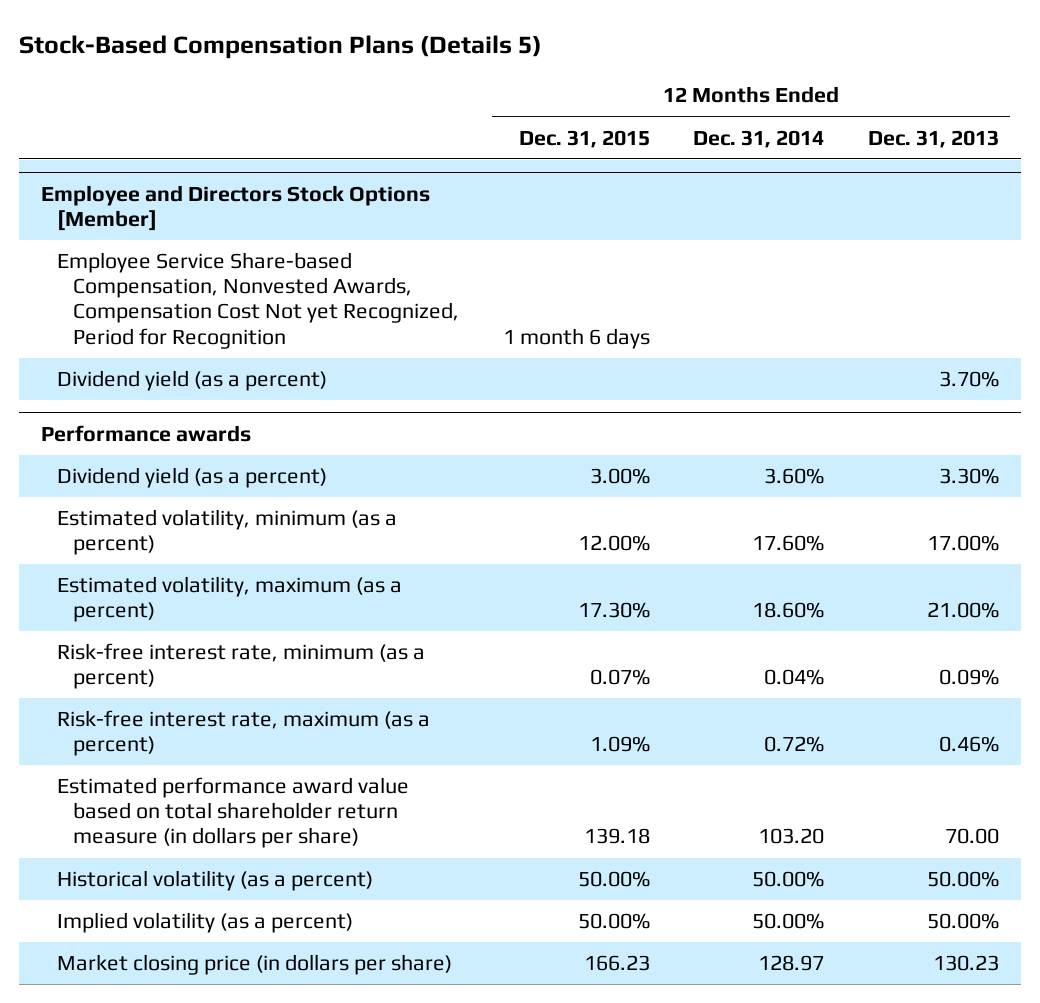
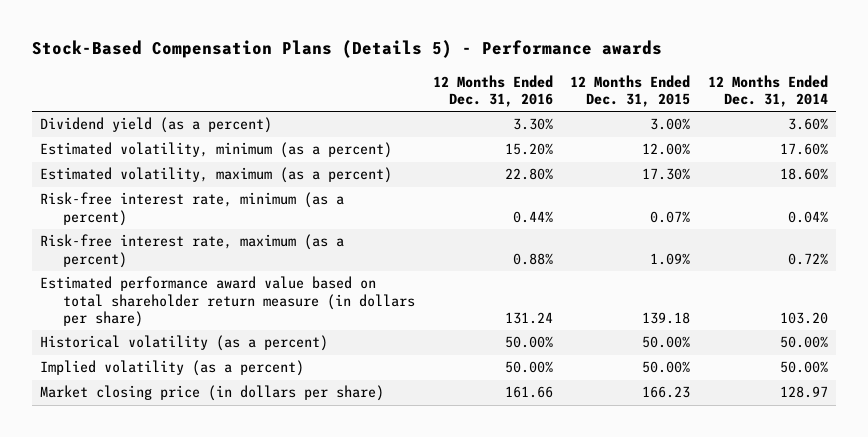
- Stock-Based Compensation Plans (Details 5)
+ Stock-Based Compensation Plans (Details 5) - Performance awards
- | 12 Months Ended Dec. 31, 2015 | 12 Months Ended Dec. 31, 2014 | 12 Months Ended Dec. 31, 2013
+ | 12 Months Ended Dec. 31, 2016 | 12 Months Ended Dec. 31, 2015 | 12 Months Ended Dec. 31, 2014
- Employee and Directors Stock Options [Member]
- Employee Service Share-based Compensation, Nonvested Awards, Compensation Cost Not yet Recognized, Period for Recognition | 1 month 6 days | |
- Dividend yield (as a percent) | | | 3.70%
- Performance awards

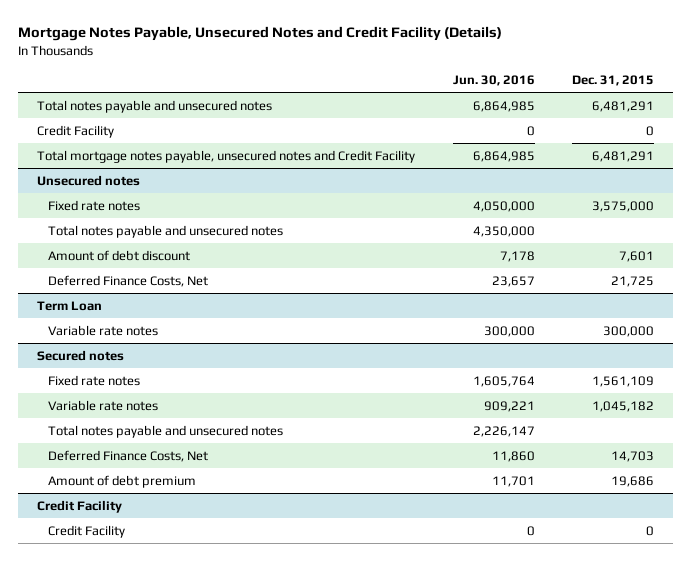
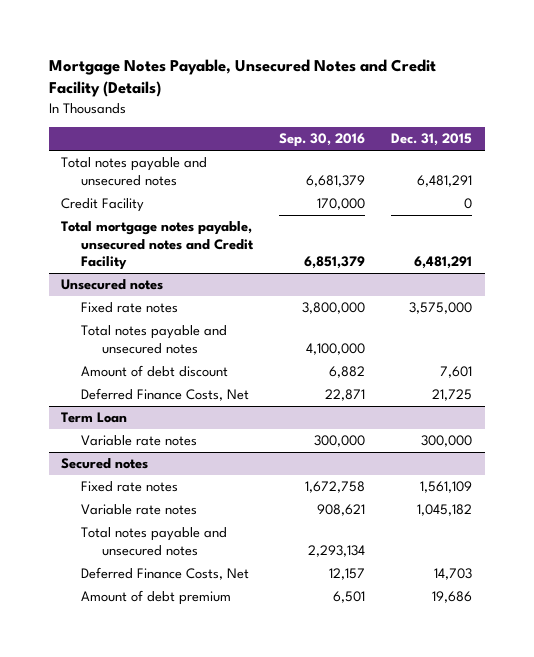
- | Jun. 30, 2016 | Dec. 31, 2015
+ | Sep. 30, 2016 | Dec. 31, 2015
- Credit Facility
- Credit Facility | 0 | 0

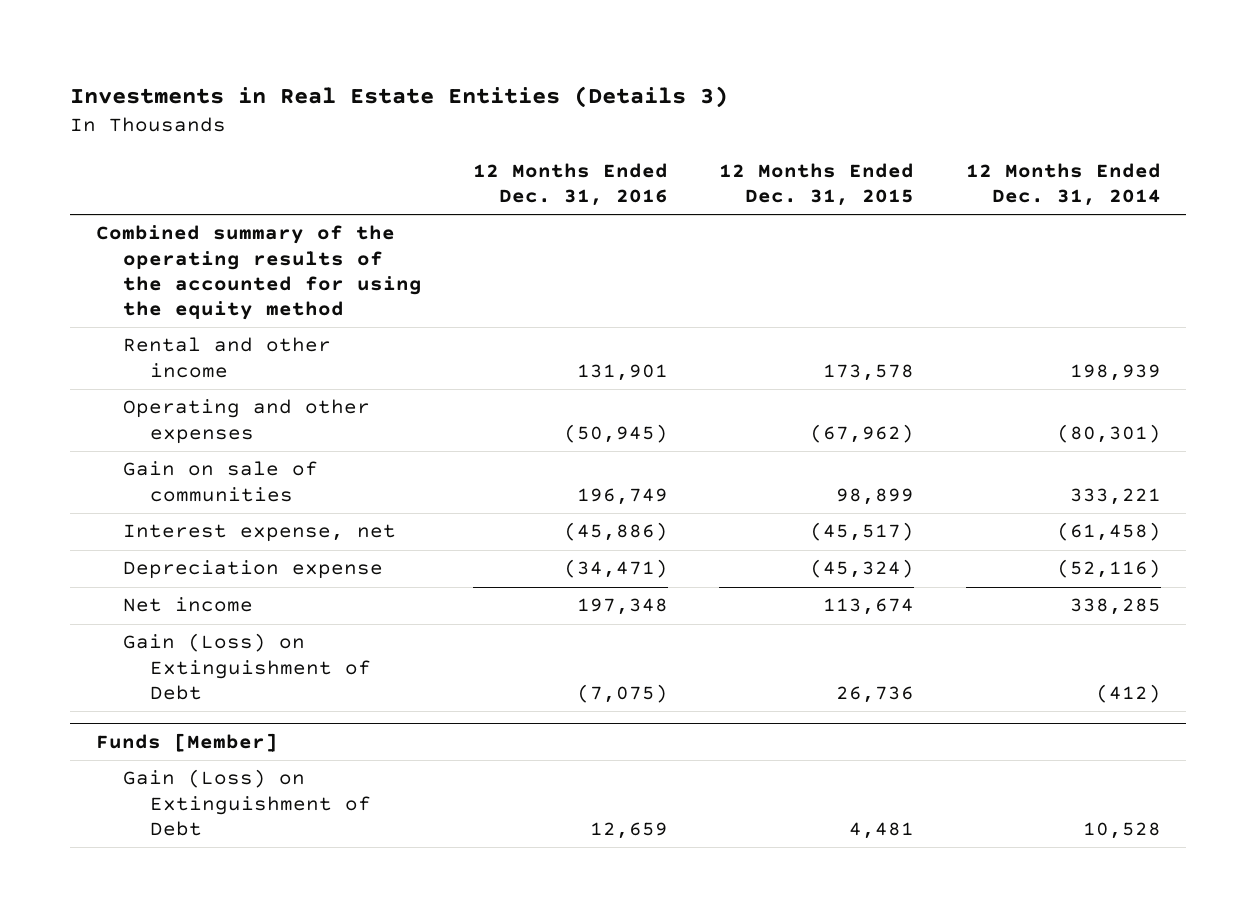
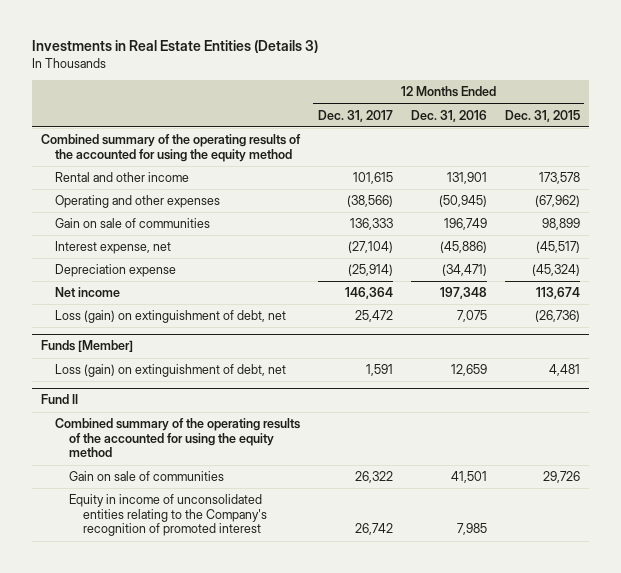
- | 12 Months Ended Dec. 31, 2016 | 12 Months Ended Dec. 31, 2015 | 12 Months Ended Dec. 31, 2014
+ | 12 Months Ended Dec. 31, 2017 | 12 Months Ended Dec. 31, 2016 | 12 Months Ended Dec. 31, 2015
- Gain (Loss) on Extinguishment of Debt | (7,075) | 26,736 | (412)
+ Loss (gain) on extinguishment of debt, net | 25,472 | 7,075 | (26,736)
@ Funds [Member]
- Gain (Loss) on Extinguishment of Debt | 12,659 | 4,481 | 10,528
+ Loss (gain) on extinguishment of debt, net | 1,591 | 12,659 | 4,481
+ Fund II
+ Combined summary of the operating results of the accounted for using the equity method
+ Gain on sale of communities | 26,322 | 41,501 | 29,726
+ Equity in income of unconsolidated entities relating to the Company's recognition of promoted interest | 26,742 | 7,985 |

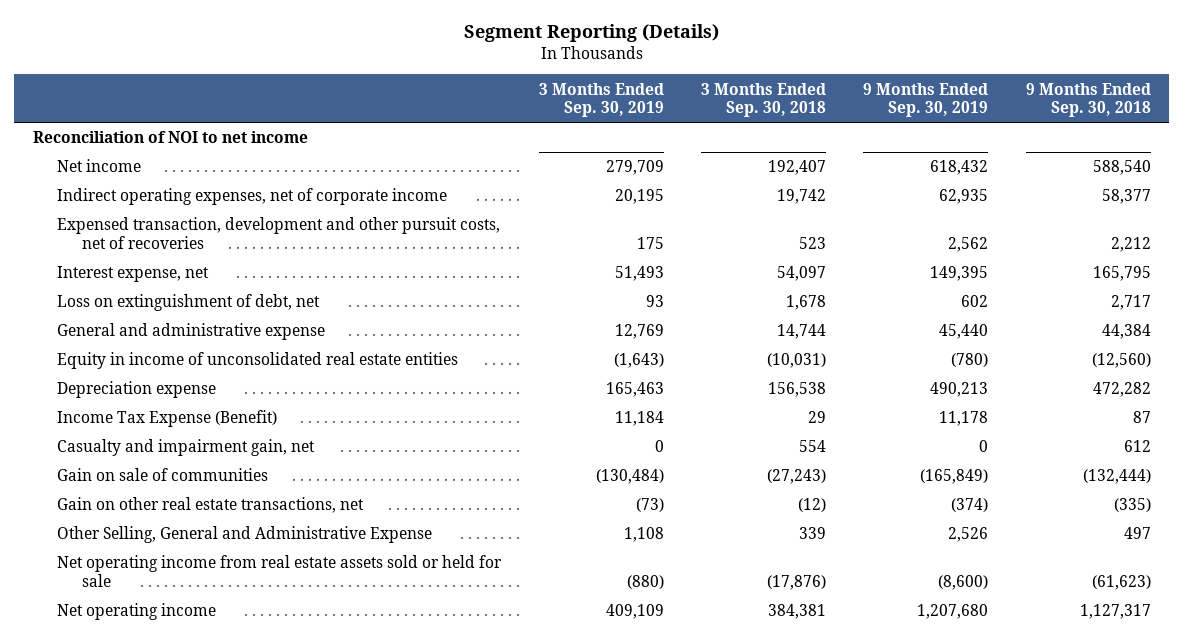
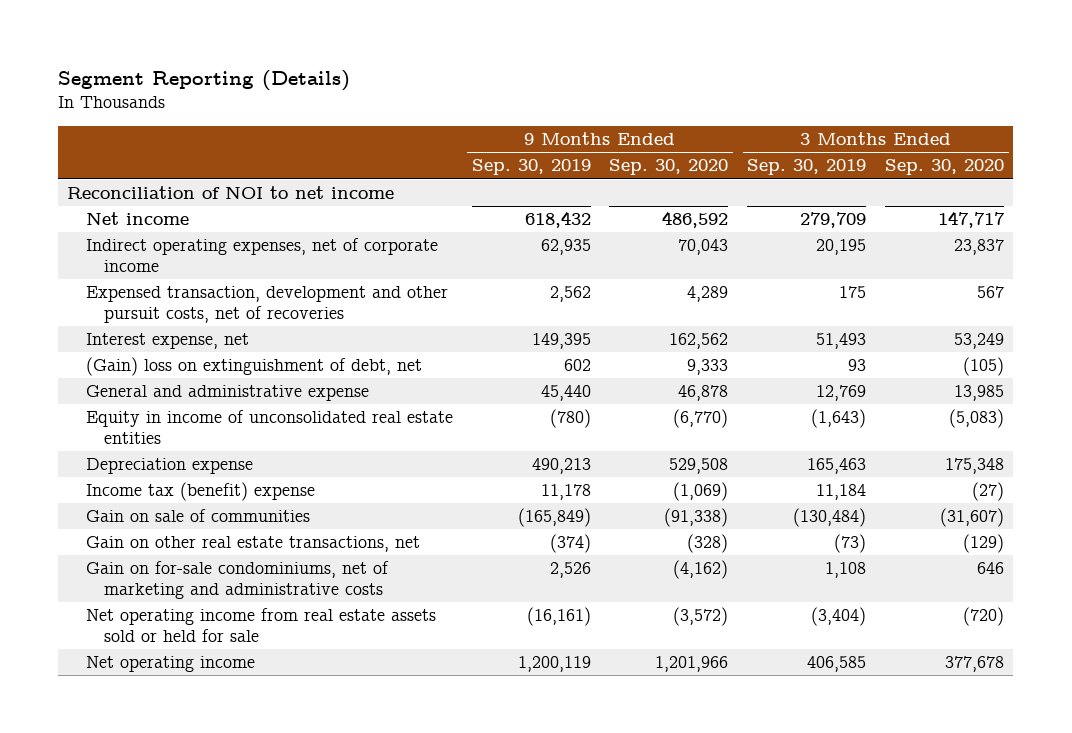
- | 3 Months Ended Sep. 30, 2019 | 3 Months Ended Sep. 30, 2018 | 9 Months Ended Sep. 30, 2019 | 9 Months Ended Sep. 30, 2018
+ | 9 Months Ended Sep. 30, 2019 | 9 Months Ended Sep. 30, 2020 | 3 Months Ended Sep. 30, 2019 | 3 Months Ended Sep. 30, 2020
- Loss on extinguishment of debt, net | 93 | 1,678 | 602 | 2,717
+ (Gain) loss on extinguishment of debt, net | 602 | 9,333 | 93 | (105)
- Income Tax Expense (Benefit) | 11,184 | 29 | 11,178 | 87
- Casualty and impairment gain, net | 0 | 554 | 0 | 612
+ Income tax (benefit) expense | 11,178 | (1,069) | 11,184 | (27)
- Other Selling, General and Administrative Expense | 1,108 | 339 | 2,526 | 497
- Net operating income from real estate assets sold or held for sale | (880) | (17,876) | (8,600) | (61,623)
- Net operating income | 409,109 | 384,381 | 1,207,680 | 1,127,317
+ Gain on for-sale condominiums, net of marketing and administrative costs | 2,526 | (4,162) | 1,108 | 646
+ Net operating income from real estate assets sold or held for sale | (16,161) | (3,572) | (3,404) | (720)
+ Net operating income | 1,200,119 | 1,201,966 | 406,585 | 377,678

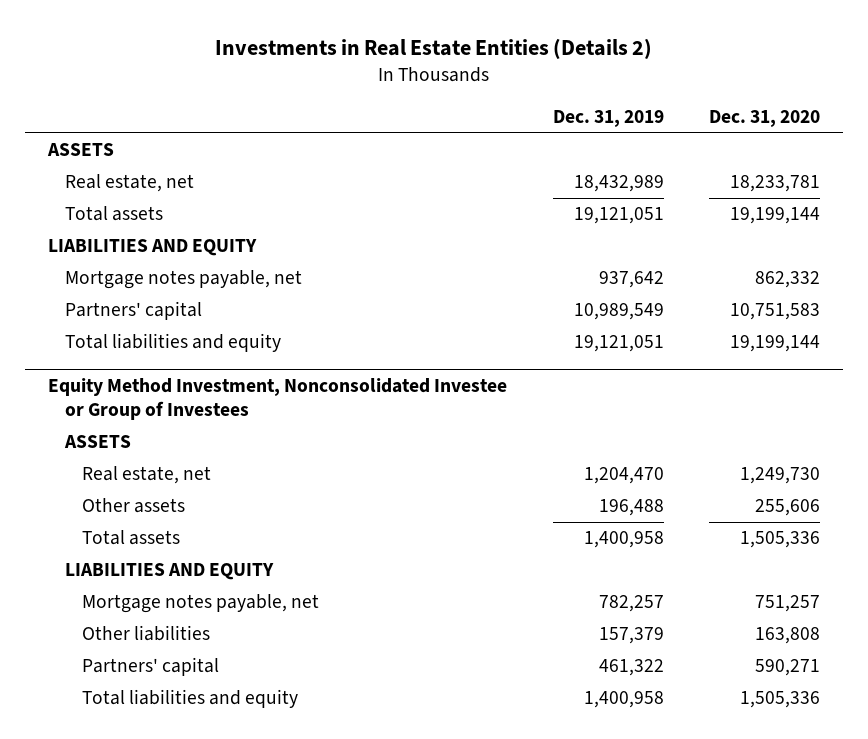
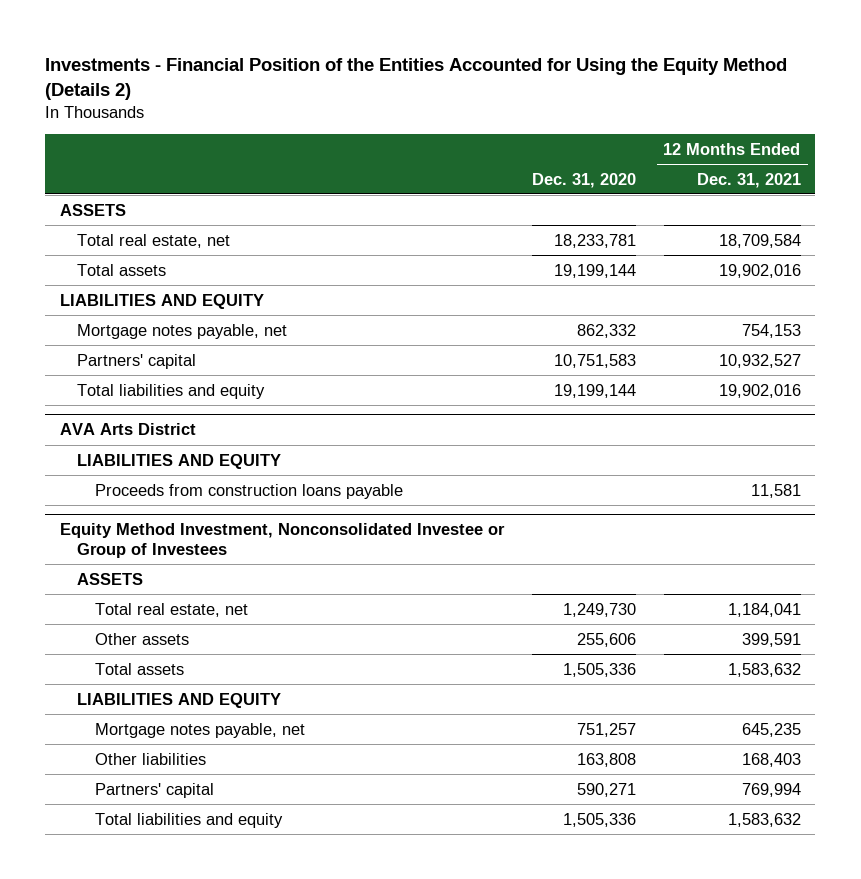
- Investments in Real Estate Entities (Details 2)
+ Investments - Financial Position of the Entities Accounted for Using the Equity Method (Details 2)
- | Dec. 31, 2019 | Dec. 31, 2020
+ | Dec. 31, 2020 | 12 Months Ended Dec. 31, 2021
- Real estate, net | 18,432,989 | 18,233,781
+ Total real estate, net | 18,233,781 | 18,709,584
+ AVA Arts District
+ LIABILITIES AND EQUITY
+ Proceeds from construction loans payable | | 11,581
@ Equity Method Investment, Nonconsolidated Investee or Group of Investees
- Real estate, net | 1,204,470 | 1,249,730
+ Total real estate, net | 1,249,730 | 1,184,041

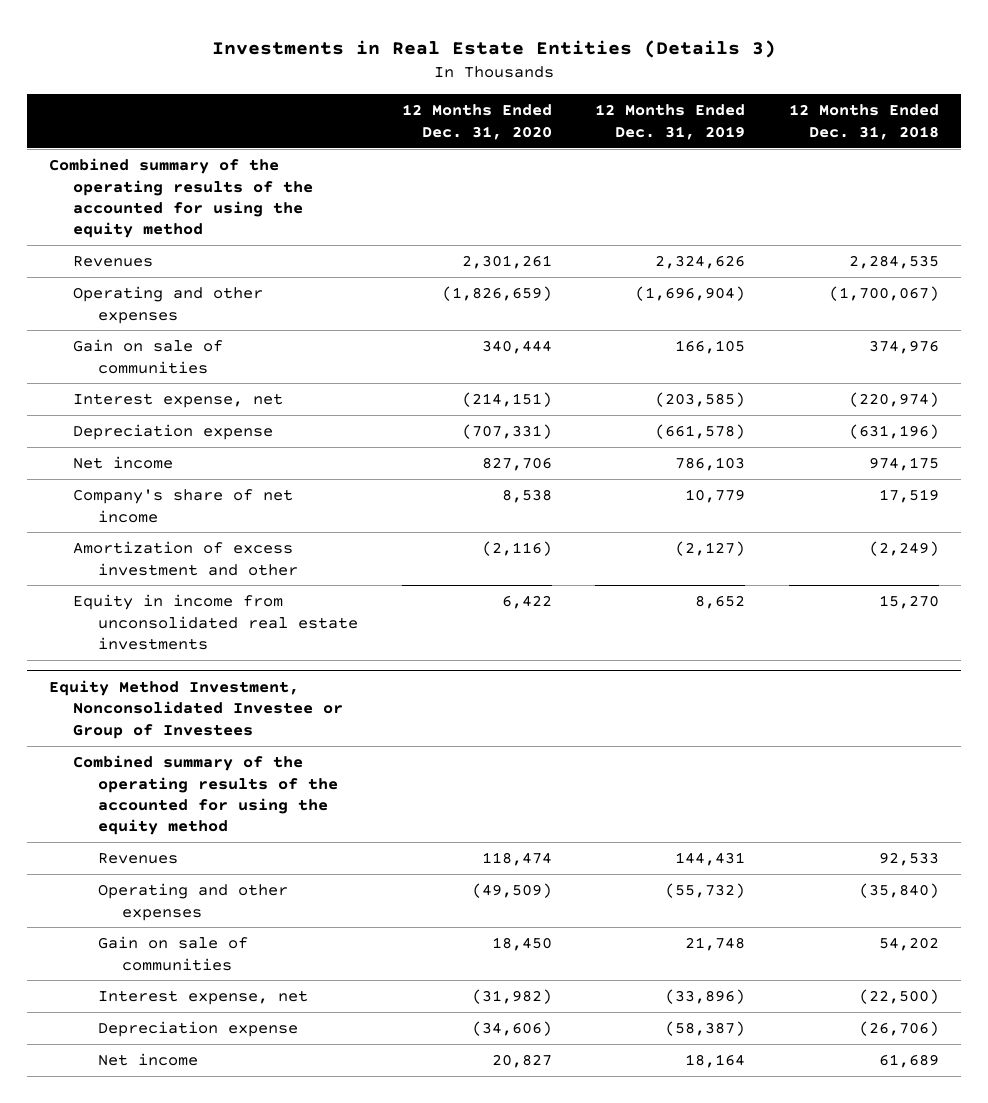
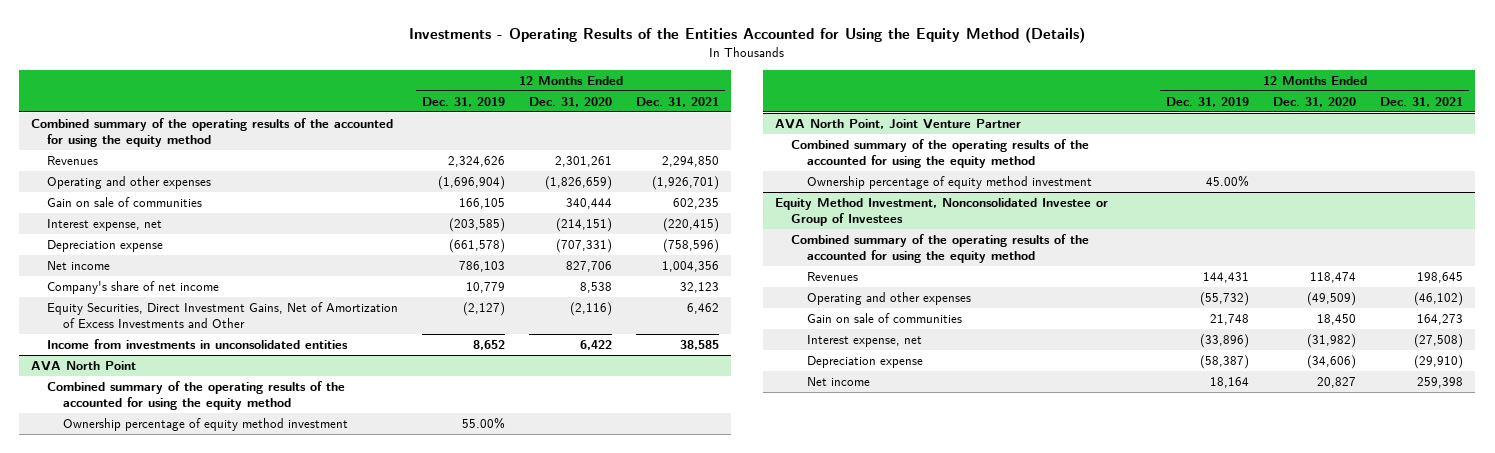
- Investments in Real Estate Entities (Details 3)
+ Investments - Operating Results of the Entities Accounted for Using the Equity Method (Details)
- | 12 Months Ended Dec. 31, 2020 | 12 Months Ended Dec. 31, 2019 | 12 Months Ended Dec. 31, 2018
+ | 12 Months Ended Dec. 31, 2019 | 12 Months Ended Dec. 31, 2020 | 12 Months Ended Dec. 31, 2021
- Amortization of excess investment and other | (2,116) | (2,127) | (2,249)
- Equity in income from unconsolidated real estate investments | 6,422 | 8,652 | 15,270
+ Equity Securities, Direct Investment Gains, Net of Amortization of Excess Investments and Other | (2,127) | (2,116) | 6,462
+ Income from investments in unconsolidated entities | 8,652 | 6,422 | 38,585
+ AVA North Point
+ Combined summary of the operating results of the accounted for using the equity method
+ Ownership percentage of equity method investment | 55.00% | |
+ AVA North Point, Joint Venture Partner
+ Combined summary of the operating results of the accounted for using the equity method
+ Ownership percentage of equity method investment | 45.00% | |

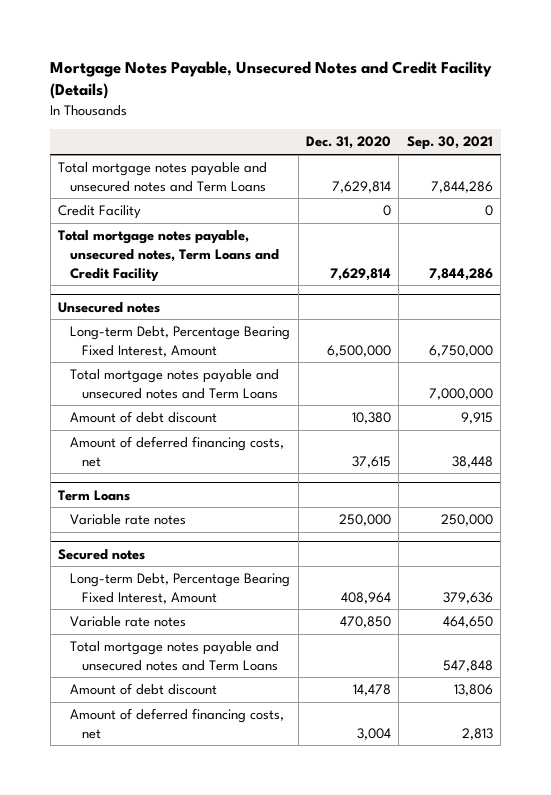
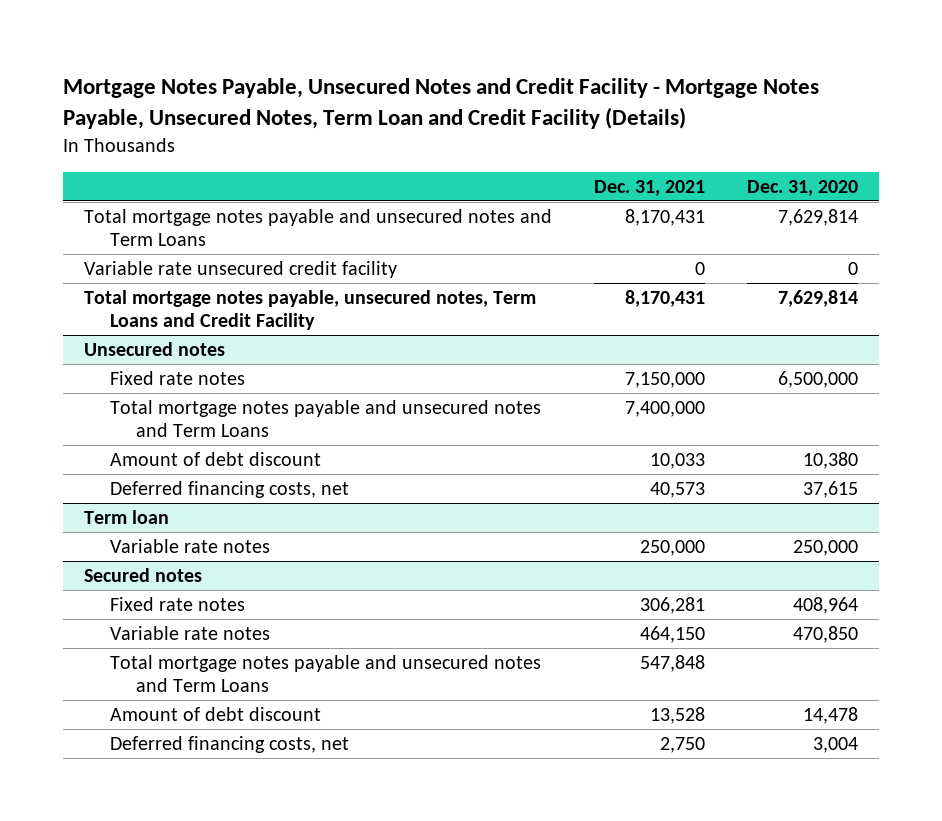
- Mortgage Notes Payable, Unsecured Notes and Credit Facility (Details)
+ Mortgage Notes Payable, Unsecured Notes and Credit Facility - Mortgage Notes Payable, Unsecured Notes, Term Loan and Credit Facility (Details)
- | Dec. 31, 2020 | Sep. 30, 2021
+ | Dec. 31, 2021 | Dec. 31, 2020
- Credit Facility | 0 | 0
+ Variable rate unsecured credit facility | 0 | 0
@ Unsecured notes
- Long-term Debt, Percentage Bearing Fixed Interest, Amount | 6,500,000 | 6,750,000
+ Fixed rate notes | 7,150,000 | 6,500,000
- Amount of deferred financing costs, net | 37,615 | 38,448
- Term Loans
@ Unsecured notes
+ Deferred financing costs, net | 40,573 | 37,615
+ Term loan
@ Secured notes
- Long-term Debt, Percentage Bearing Fixed Interest, Amount | 408,964 | 379,636
+ Fixed rate notes | 306,281 | 408,964
- Amount of deferred financing costs, net | 3,004 | 2,813
+ Deferred financing costs, net | 2,750 | 3,004

